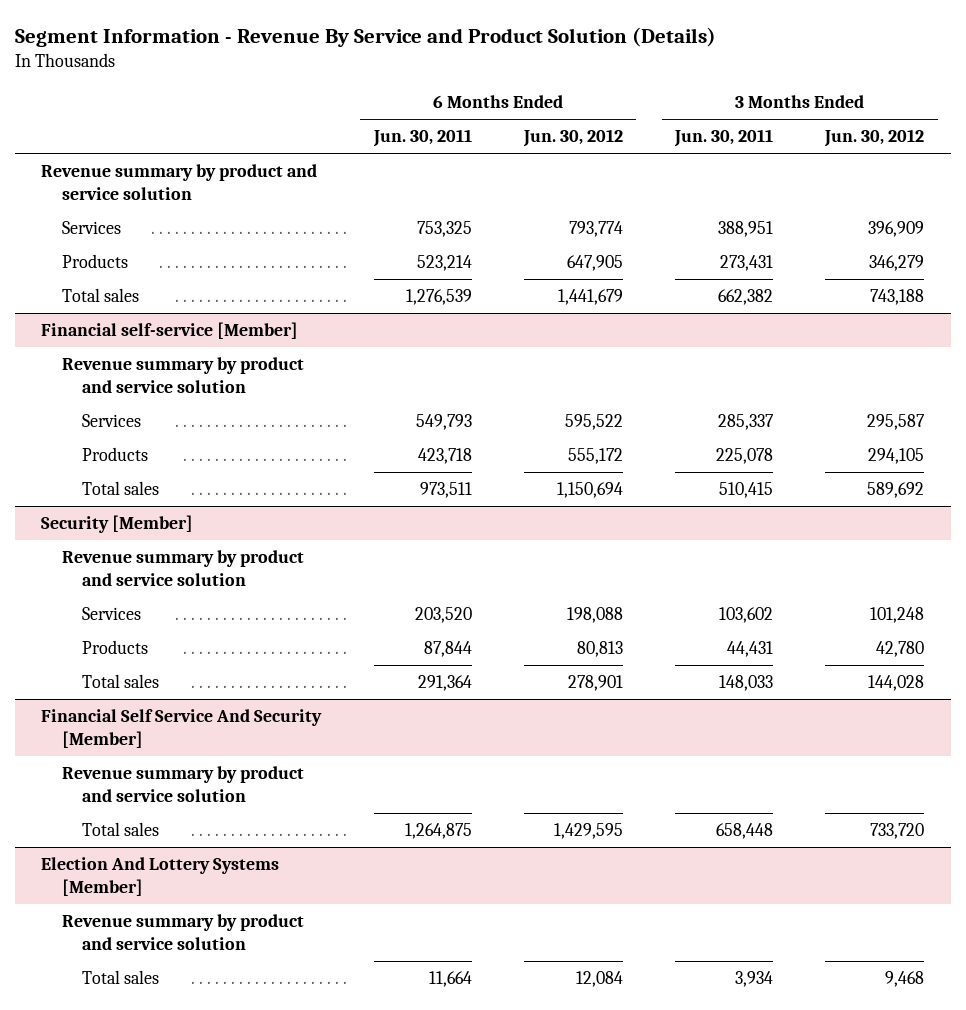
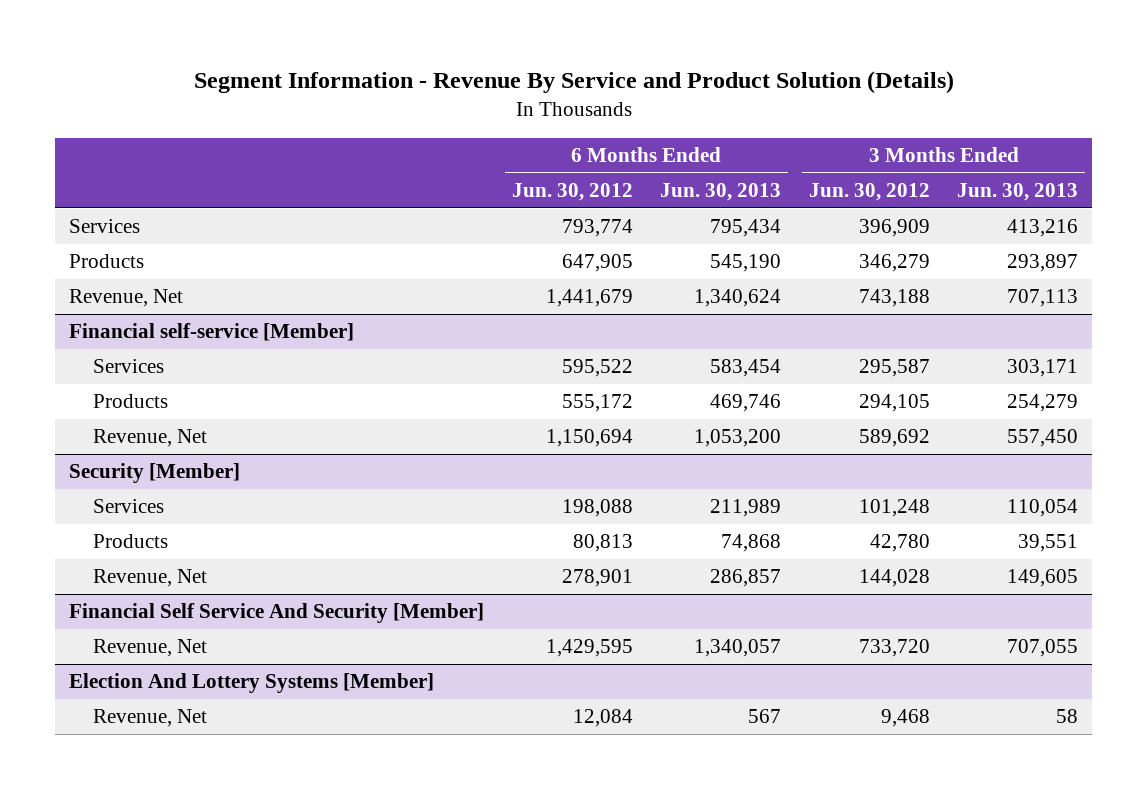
- | 6 Months Ended Jun. 30, 2011 | 6 Months Ended Jun. 30, 2012 | 3 Months Ended Jun. 30, 2011 | 3 Months Ended Jun. 30, 2012
+ | 6 Months Ended Jun. 30, 2012 | 6 Months Ended Jun. 30, 2013 | 3 Months Ended Jun. 30, 2012 | 3 Months Ended Jun. 30, 2013
- Revenue summary by product and service solution
- Total sales | 1,276,539 | 1,441,679 | 662,382 | 743,188
+ Revenue, Net | 1,441,679 | 1,340,624 | 743,188 | 707,113
@ Financial self-service [Member]
- Revenue summary by product and service solution
- Total sales | 973,511 | 1,150,694 | 510,415 | 589,692
+ Revenue, Net | 1,150,694 | 1,053,200 | 589,692 | 557,450
@ Security [Member]
- Revenue summary by product and service solution
- Total sales | 291,364 | 278,901 | 148,033 | 144,028
+ Revenue, Net | 278,901 | 286,857 | 144,028 | 149,605
@ Financial Self Service And Security [Member]
- Revenue summary by product and service solution
- Total sales | 1,264,875 | 1,429,595 | 658,448 | 733,720
+ Revenue, Net | 1,429,595 | 1,340,057 | 733,720 | 707,055
@ Election And Lottery Systems [Member]
- Revenue summary by product and service solution
- Total sales | 11,664 | 12,084 | 3,934 | 9,468
+ Revenue, Net | 12,084 | 567 | 9,468 | 58

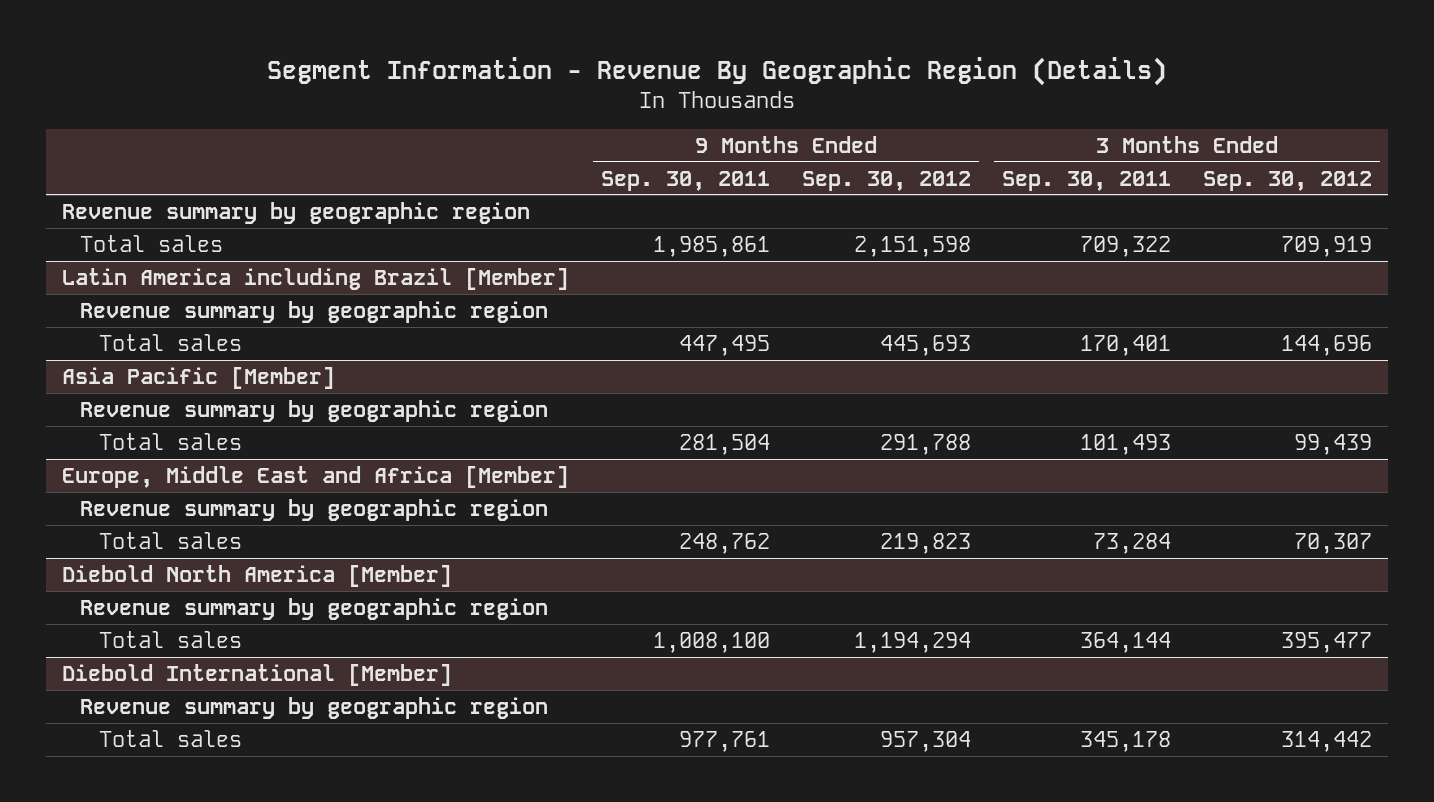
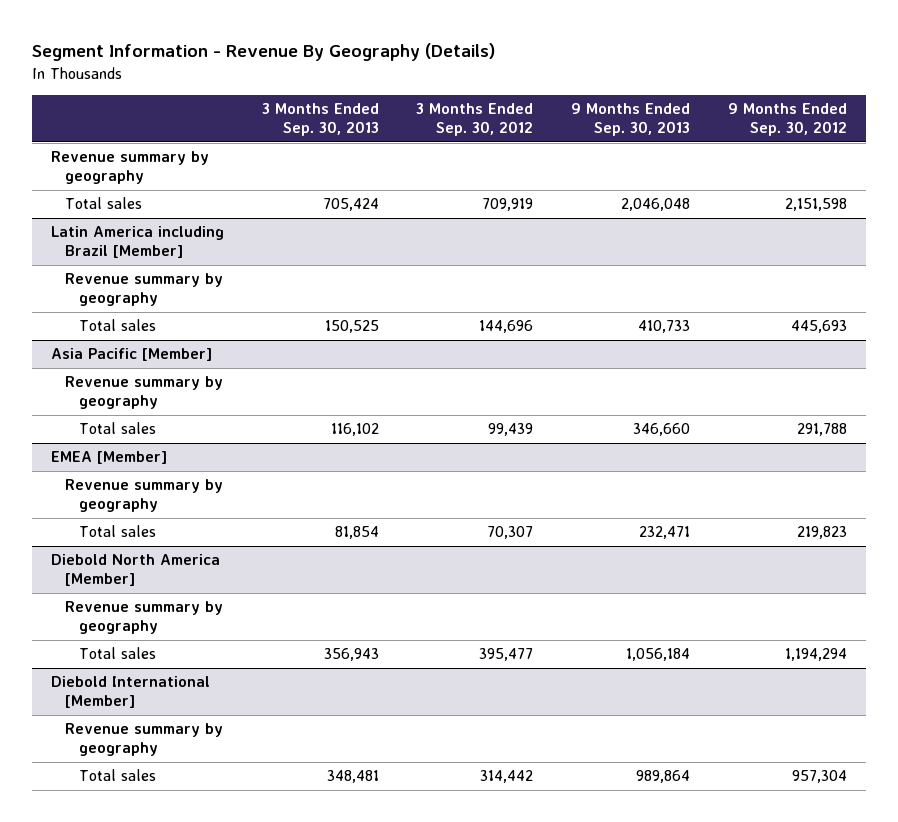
- Segment Information - Revenue By Geographic Region (Details)
+ Segment Information - Revenue By Geography (Details)
- | 9 Months Ended Sep. 30, 2011 | 9 Months Ended Sep. 30, 2012 | 3 Months Ended Sep. 30, 2011 | 3 Months Ended Sep. 30, 2012
+ | 3 Months Ended Sep. 30, 2013 | 3 Months Ended Sep. 30, 2012 | 9 Months Ended Sep. 30, 2013 | 9 Months Ended Sep. 30, 2012
- Revenue summary by geographic region
+ Revenue summary by geography
@ Latin America including Brazil [Member]
- Revenue summary by geographic region
+ Revenue summary by geography
@ Asia Pacific [Member]
- Revenue summary by geographic region
+ Revenue summary by geography
- Europe, Middle East and Africa [Member]
- Revenue summary by geographic region
+ EMEA [Member]
+ Revenue summary by geography
@ Diebold North America [Member]
- Revenue summary by geographic region
+ Revenue summary by geography
@ Diebold International [Member]
- Revenue summary by geographic region
+ Revenue summary by geography

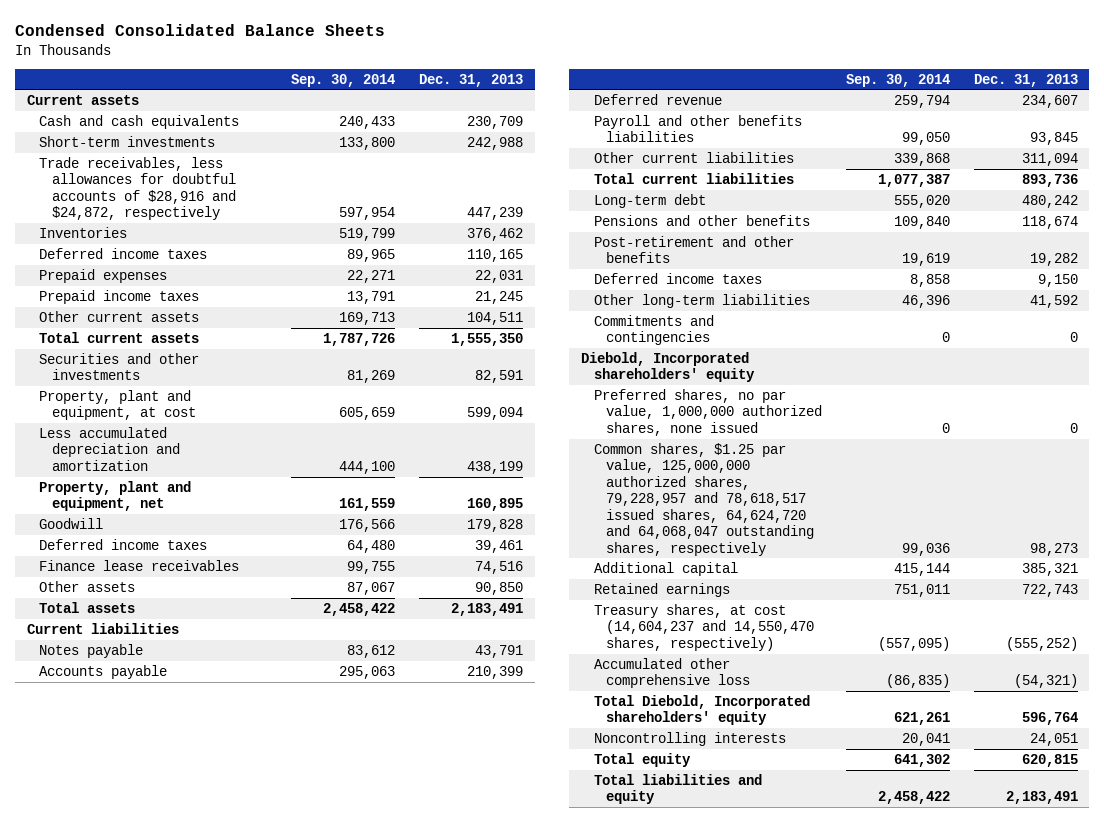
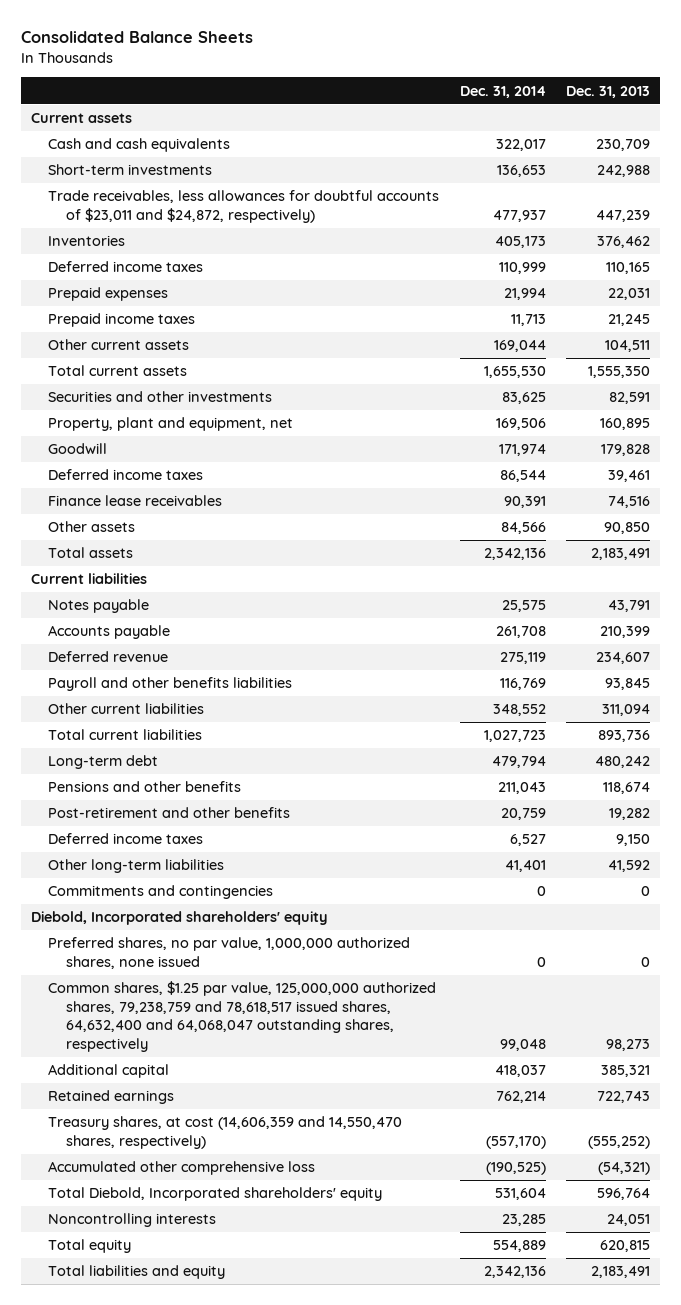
- Condensed Consolidated Balance Sheets
+ Consolidated Balance Sheets
- | Sep. 30, 2014 | Dec. 31, 2013
+ | Dec. 31, 2014 | Dec. 31, 2013
- Trade receivables, less allowances for doubtful accounts of $28,916 and $24,872, respectively | 597,954 | 447,239
+ Trade receivables, less allowances for doubtful accounts of $23,011 and $24,872, respectively) | 477,937 | 447,239
- Property, plant and equipment, at cost | 605,659 | 599,094
- Less accumulated depreciation and amortization | 444,100 | 438,199
- Common shares, $1.25 par value, 125,000,000 authorized shares, 79,228,957 and 78,618,517 issued shares, 64,624,720 and 64,068,047 outstanding shares, respectively | 99,036 | 98,273
+ Common shares, $1.25 par value, 125,000,000 authorized shares, 79,238,759 and 78,618,517 issued shares, 64,632,400 and 64,068,047 outstanding shares, respectively | 99,048 | 98,273
- Treasury shares, at cost (14,604,237 and 14,550,470 shares, respectively) | (557,095) | (555,252)
+ Treasury shares, at cost (14,606,359 and 14,550,470 shares, respectively) | (557,170) | (555,252)

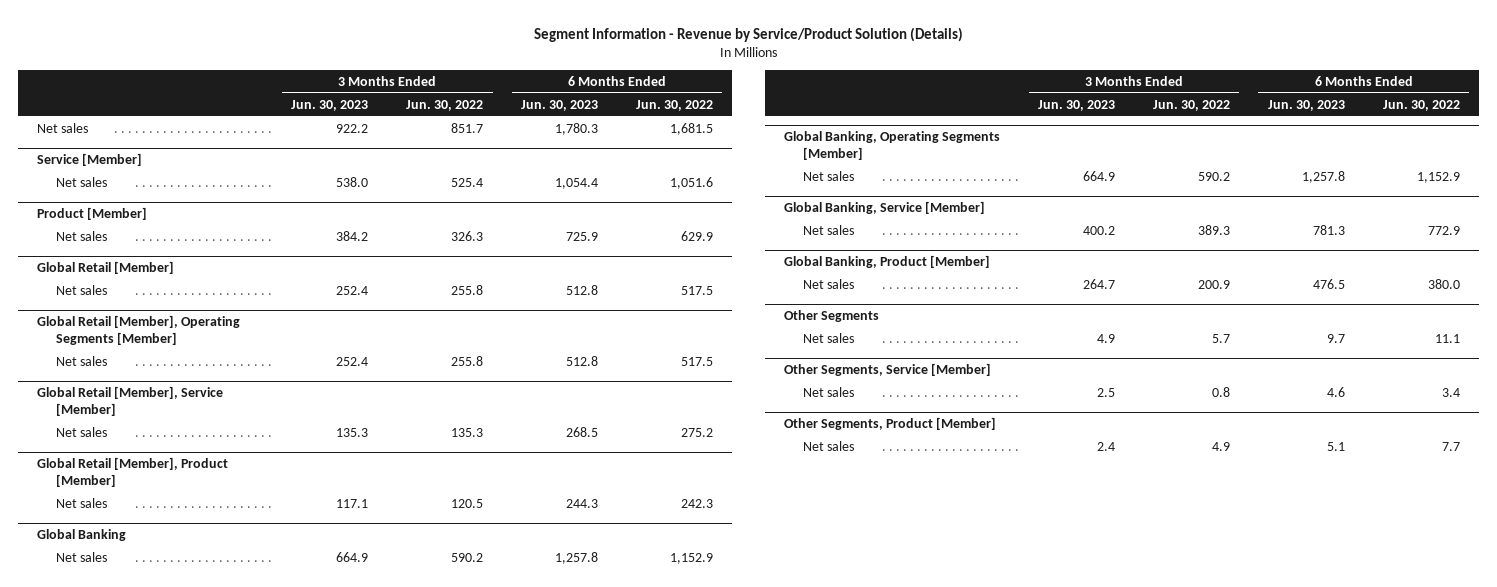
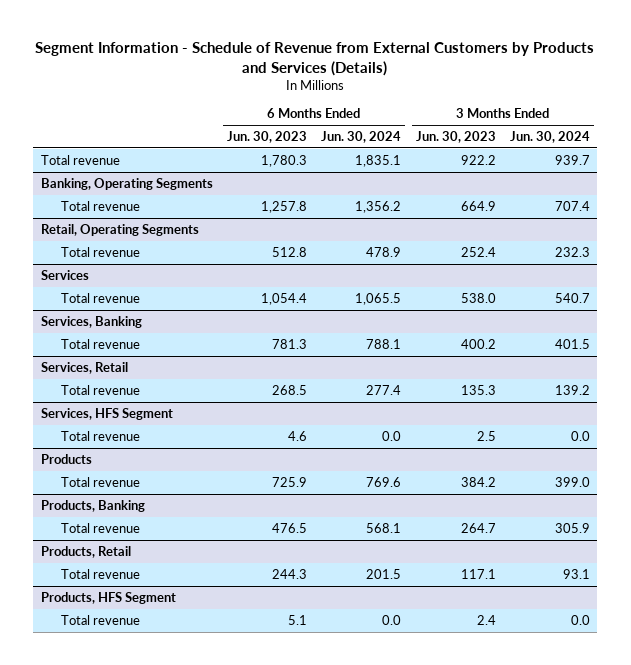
- Segment Information - Revenue by Service/Product Solution (Details)
+ Segment Information - Schedule of Revenue from External Customers by Products and Services (Details)
- | 3 Months Ended Jun. 30, 2023 | 3 Months Ended Jun. 30, 2022 | 6 Months Ended Jun. 30, 2023 | 6 Months Ended Jun. 30, 2022
+ | 6 Months Ended Jun. 30, 2023 | 6 Months Ended Jun. 30, 2024 | 3 Months Ended Jun. 30, 2023 | 3 Months Ended Jun. 30, 2024
- Net sales | 922.2 | 851.7 | 1,780.3 | 1,681.5
- Service [Member]
- Net sales | 538.0 | 525.4 | 1,054.4 | 1,051.6
- Product [Member]
- Net sales | 384.2 | 326.3 | 725.9 | 629.9
- Global Retail [Member]
- Net sales | 252.4 | 255.8 | 512.8 | 517.5
- Global Retail [Member], Operating Segments [Member]
- Net sales | 252.4 | 255.8 | 512.8 | 517.5
- Global Retail [Member], Service [Member]
- Net sales | 135.3 | 135.3 | 268.5 | 275.2
- Global Retail [Member], Product [Member]
- Net sales | 117.1 | 120.5 | 244.3 | 242.3
- Global Banking
- Net sales | 664.9 | 590.2 | 1,257.8 | 1,152.9
- Global Banking, Operating Segments [Member]
- Net sales | 664.9 | 590.2 | 1,257.8 | 1,152.9
- Global Banking, Service [Member]
- Net sales | 400.2 | 389.3 | 781.3 | 772.9
- Global Banking, Product [Member]
- Net sales | 264.7 | 200.9 | 476.5 | 380.0
- Other Segments
- Net sales | 4.9 | 5.7 | 9.7 | 11.1
- Other Segments, Service [Member]
- Net sales | 2.5 | 0.8 | 4.6 | 3.4
- Other Segments, Product [Member]
- Net sales | 2.4 | 4.9 | 5.1 | 7.7
+ Total revenue | 1,780.3 | 1,835.1 | 922.2 | 939.7
+ Banking, Operating Segments
+ Total revenue | 1,257.8 | 1,356.2 | 664.9 | 707.4
+ Retail, Operating Segments
+ Total revenue | 512.8 | 478.9 | 252.4 | 232.3
+ Services
+ Total revenue | 1,054.4 | 1,065.5 | 538.0 | 540.7
+ Services, Banking
+ Total revenue | 781.3 | 788.1 | 400.2 | 401.5
+ Services, Retail
+ Total revenue | 268.5 | 277.4 | 135.3 | 139.2
+ Services, HFS Segment
+ Total revenue | 4.6 | 0.0 | 2.5 | 0.0
+ Products
+ Total revenue | 725.9 | 769.6 | 384.2 | 399.0
+ Products, Banking
+ Total revenue | 476.5 | 568.1 | 264.7 | 305.9
+ Products, Retail
+ Total revenue | 244.3 | 201.5 | 117.1 | 93.1
+ Products, HFS Segment
+ Total revenue | 5.1 | 0.0 | 2.4 | 0.0

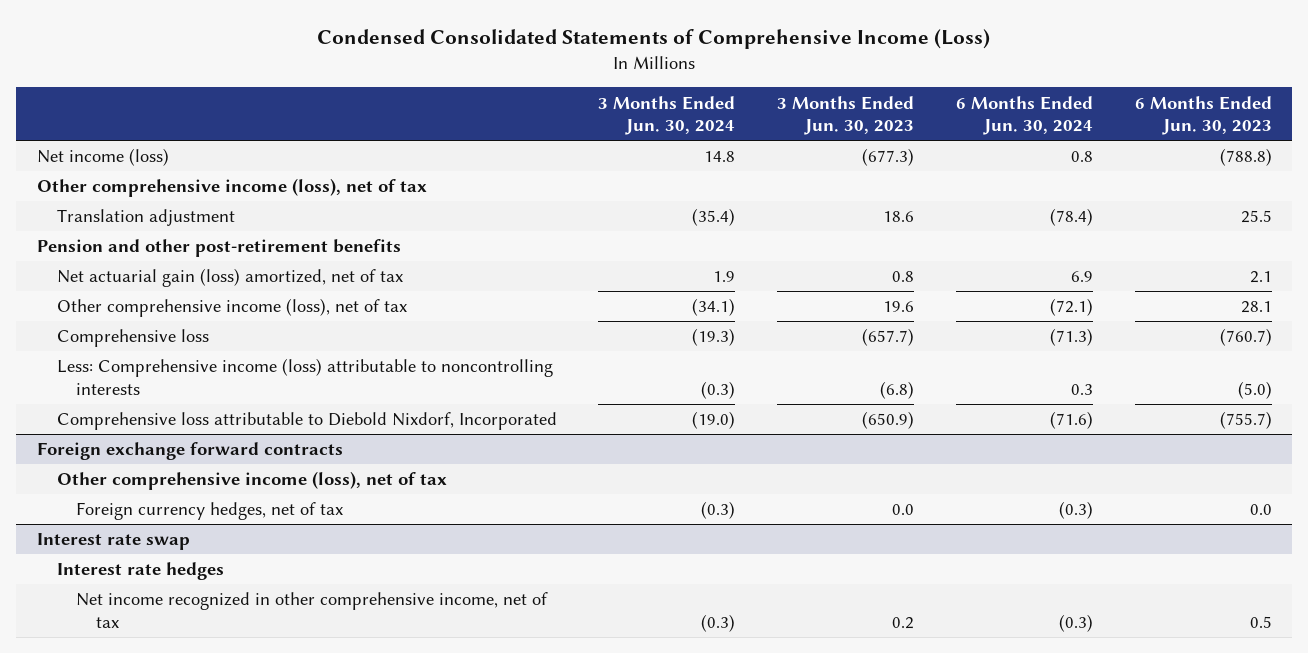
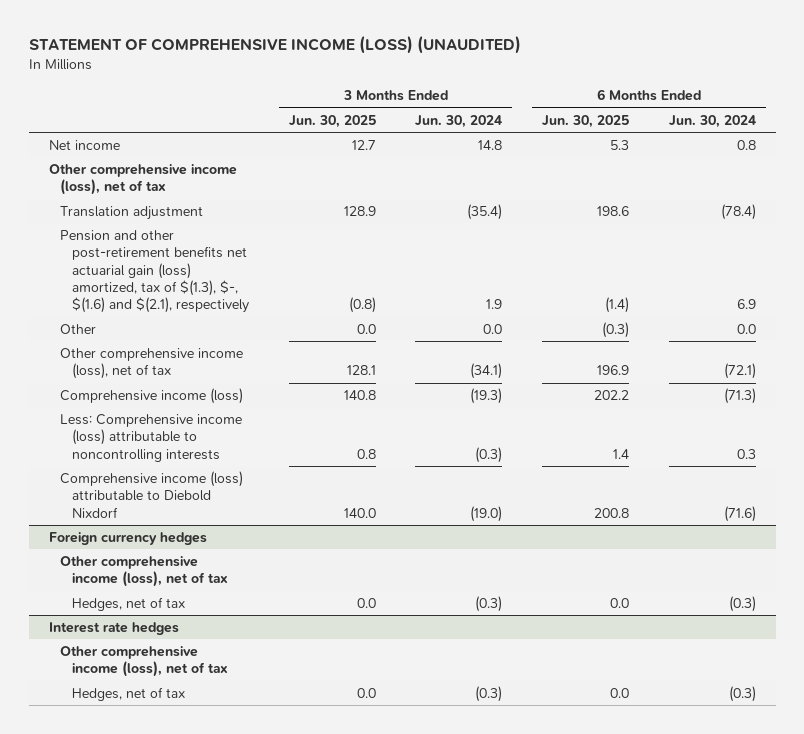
- Condensed Consolidated Statements of Comprehensive Income (Loss)
+ STATEMENT OF COMPREHENSIVE INCOME (LOSS) (UNAUDITED)
- | 3 Months Ended Jun. 30, 2024 | 3 Months Ended Jun. 30, 2023 | 6 Months Ended Jun. 30, 2024 | 6 Months Ended Jun. 30, 2023
+ | 3 Months Ended Jun. 30, 2025 | 3 Months Ended Jun. 30, 2024 | 6 Months Ended Jun. 30, 2025 | 6 Months Ended Jun. 30, 2024
- Net income (loss) | 14.8 | (677.3) | 0.8 | (788.8)
+ Net income | 12.7 | 14.8 | 5.3 | 0.8
- Pension and other post-retirement benefits
- Net actuarial gain (loss) amortized, net of tax | 1.9 | 0.8 | 6.9 | 2.1
+ Pension and other post-retirement benefits net actuarial gain (loss) amortized, tax of $(1.3), $-, $(1.6) and $(2.1), respectively | (0.8) | 1.9 | (1.4) | 6.9
+ Other | 0.0 | 0.0 | (0.3) | 0.0
- Comprehensive loss | (19.3) | (657.7) | (71.3) | (760.7)
+ Comprehensive income (loss) | 140.8 | (19.3) | 202.2 | (71.3)
- Comprehensive loss attributable to Diebold Nixdorf, Incorporated | (19.0) | (650.9) | (71.6) | (755.7)
- Foreign exchange forward contracts
+ Comprehensive income (loss) attributable to Diebold Nixdorf | 140.0 | (19.0) | 200.8 | (71.6)
+ Foreign currency hedges
- Foreign currency hedges, net of tax | (0.3) | 0.0 | (0.3) | 0.0
- Interest rate swap
- Interest rate hedges
- Net income recognized in other comprehensive income, net of tax | (0.3) | 0.2 | (0.3) | 0.5
+ Hedges, net of tax | 0.0 | (0.3) | 0.0 | (0.3)
+ Interest rate hedges
+ Other comprehensive income (loss), net of tax
+ Hedges, net of tax | 0.0 | (0.3) | 0.0 | (0.3)

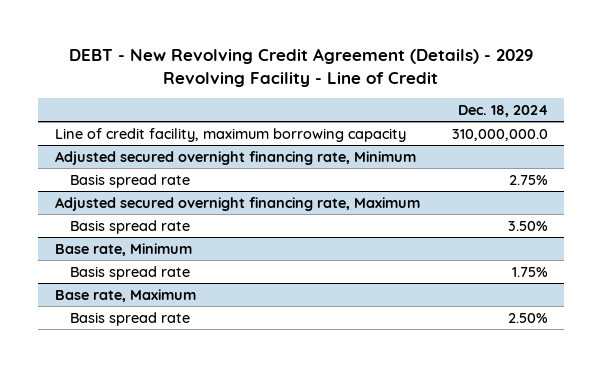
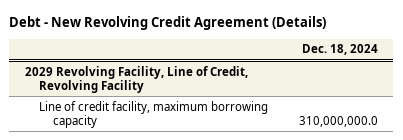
- DEBT - New Revolving Credit Agreement (Details) - 2029 Revolving Facility - Line of Credit
+ Debt - New Revolving Credit Agreement (Details)
+ 2029 Revolving Facility, Line of Credit, Revolving Facility
- Adjusted secured overnight financing rate, Minimum
- Basis spread rate | 2.75%
- Adjusted secured overnight financing rate, Maximum
- Basis spread rate | 3.50%
- Base rate, Minimum
- Basis spread rate | 1.75%
- Base rate, Maximum
- Basis spread rate | 2.50%

